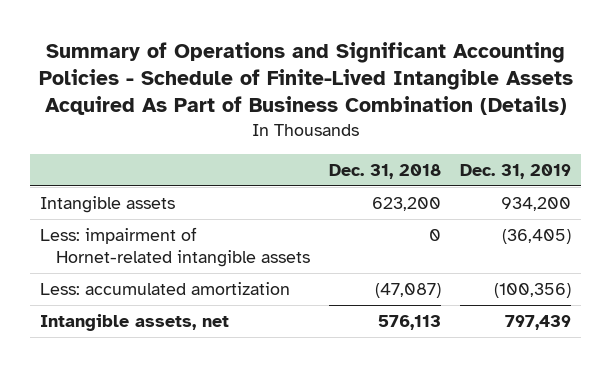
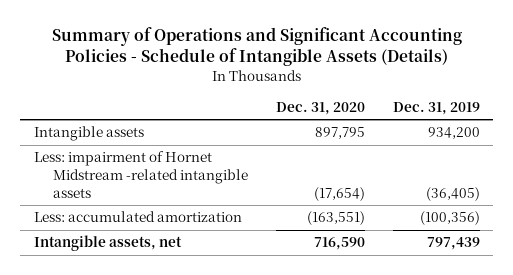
- Summary of Operations and Significant Accounting Policies - Schedule of Finite-Lived Intangible Assets Acquired As Part of Business Combination (Details)
+ Summary of Operations and Significant Accounting Policies - Schedule of Intangible Assets (Details)
- | Dec. 31, 2018 | Dec. 31, 2019
+ | Dec. 31, 2020 | Dec. 31, 2019
- Less: impairment of Hornet-related intangible assets | 0 | (36,405)
+ Less: impairment of Hornet Midstream -related intangible assets | (17,654) | (36,405)

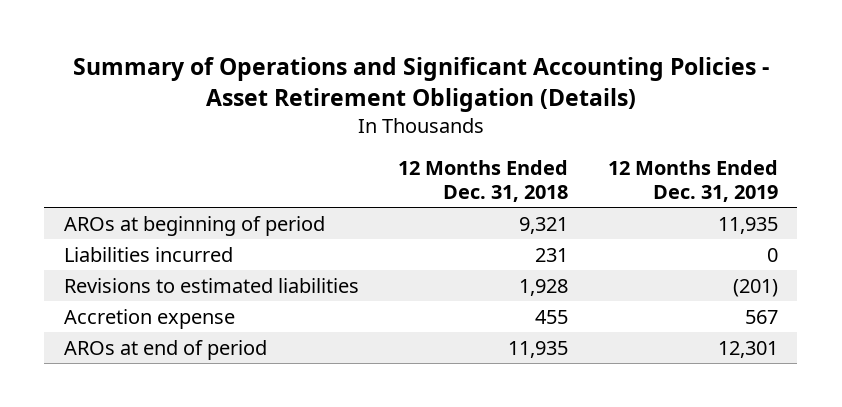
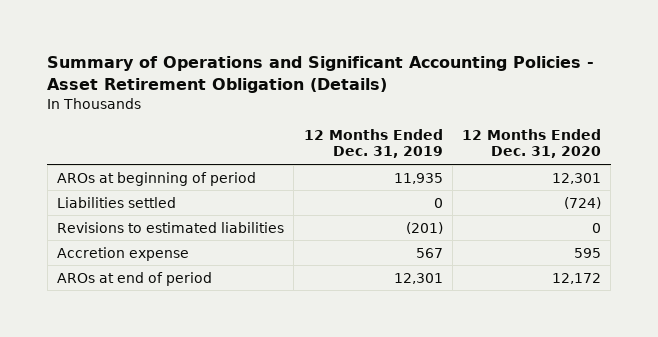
- | 12 Months Ended Dec. 31, 2018 | 12 Months Ended Dec. 31, 2019
+ | 12 Months Ended Dec. 31, 2019 | 12 Months Ended Dec. 31, 2020
- Liabilities incurred | 231 | 0
+ Liabilities settled | 0 | (724)

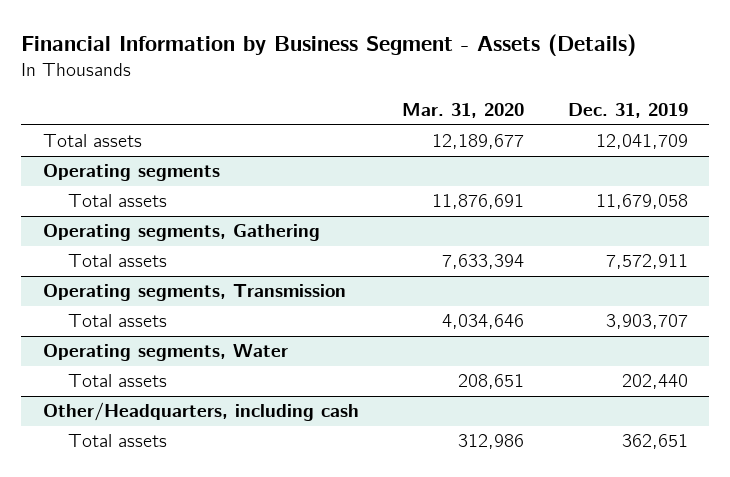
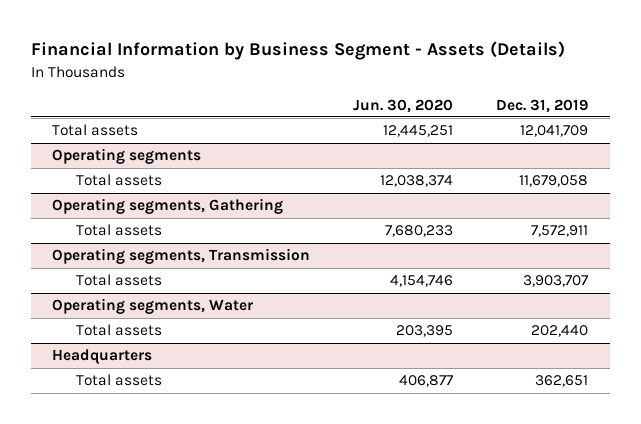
- | Mar. 31, 2020 | Dec. 31, 2019
+ | Jun. 30, 2020 | Dec. 31, 2019
- Other/Headquarters, including cash
+ Headquarters

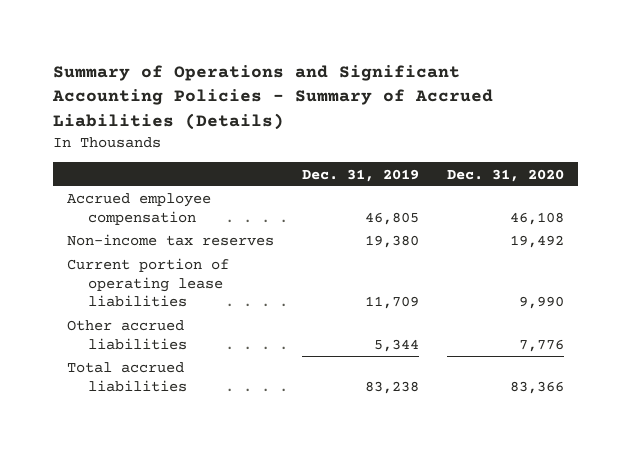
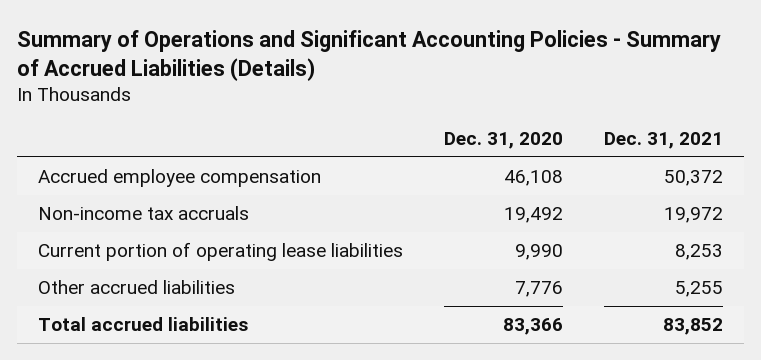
- | Dec. 31, 2019 | Dec. 31, 2020
+ | Dec. 31, 2020 | Dec. 31, 2021
- Non-income tax reserves | 19,380 | 19,492
+ Non-income tax accruals | 19,492 | 19,972

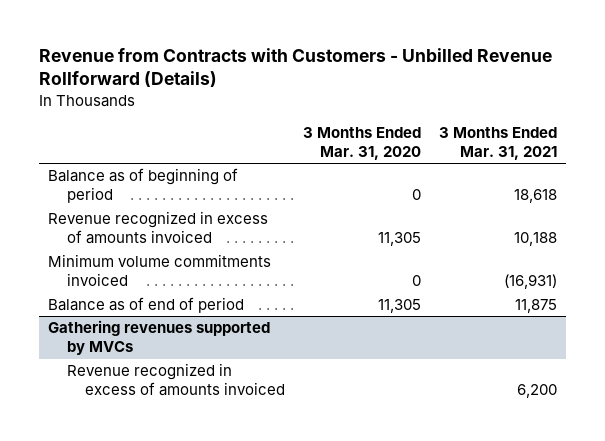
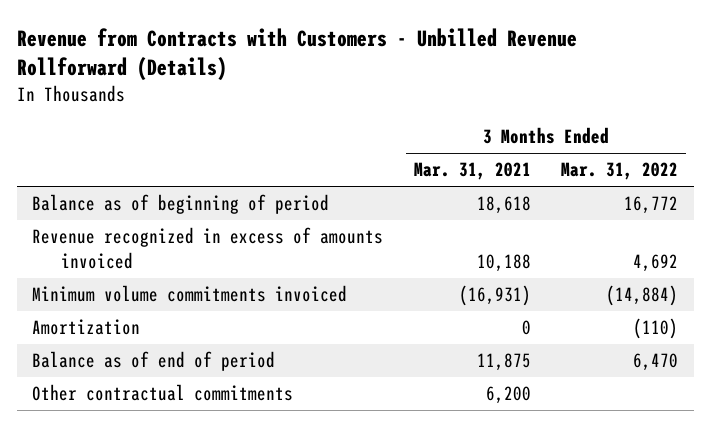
- | 3 Months Ended Mar. 31, 2020 | 3 Months Ended Mar. 31, 2021
+ | 3 Months Ended Mar. 31, 2021 | 3 Months Ended Mar. 31, 2022
+ Amortization | 0 | (110)
- Gathering revenues supported by MVCs
- Revenue recognized in excess of amounts invoiced | | 6,200
+ Other contractual commitments | 6,200 |

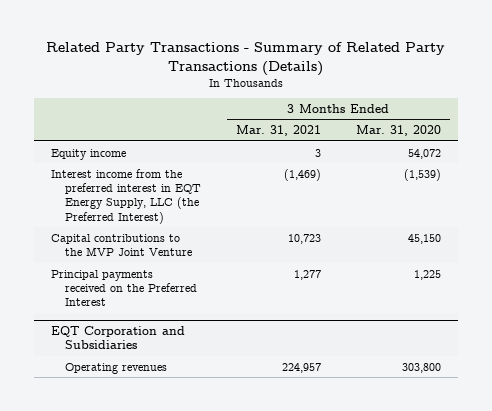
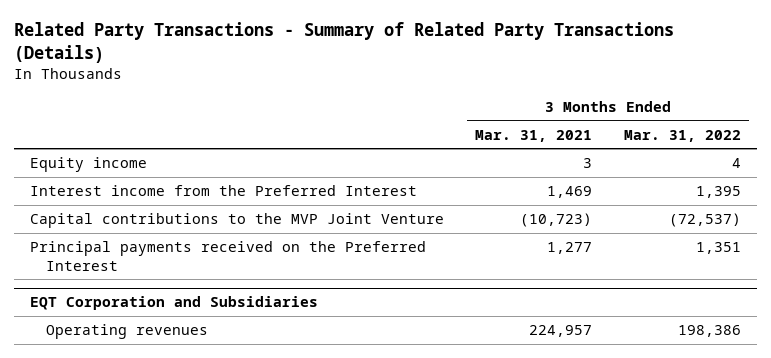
- | 3 Months Ended Mar. 31, 2021 | 3 Months Ended Mar. 31, 2020
+ | 3 Months Ended Mar. 31, 2021 | 3 Months Ended Mar. 31, 2022
- Interest income from the preferred interest in EQT Energy Supply, LLC (the Preferred Interest) | (1,469) | (1,539)
- Capital contributions to the MVP Joint Venture | 10,723 | 45,150
+ Interest income from the Preferred Interest | 1,469 | 1,395
+ Capital contributions to the MVP Joint Venture | (10,723) | (72,537)

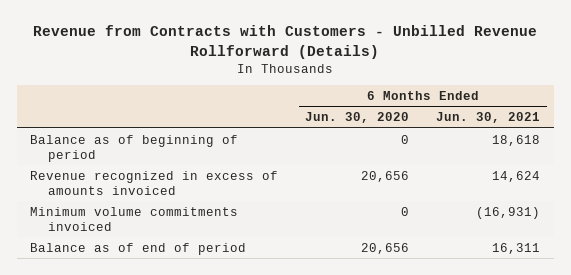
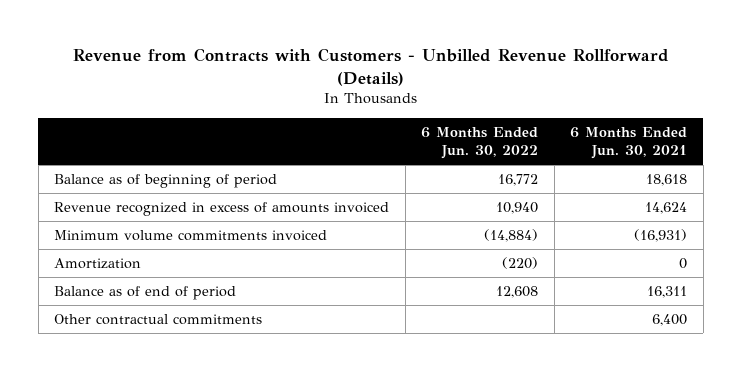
- | 6 Months Ended Jun. 30, 2020 | 6 Months Ended Jun. 30, 2021
+ | 6 Months Ended Jun. 30, 2022 | 6 Months Ended Jun. 30, 2021
+ Amortization | (220) | 0
+ Other contractual commitments | | 6,400

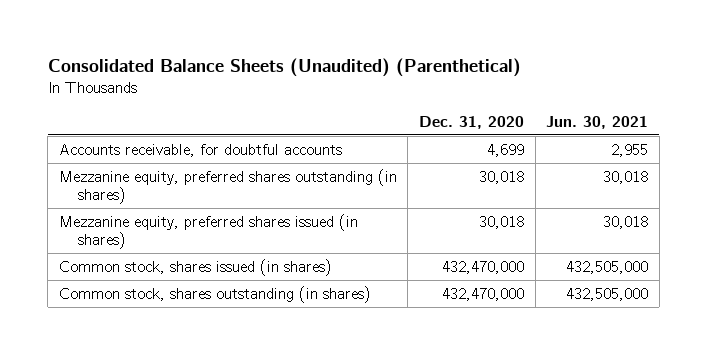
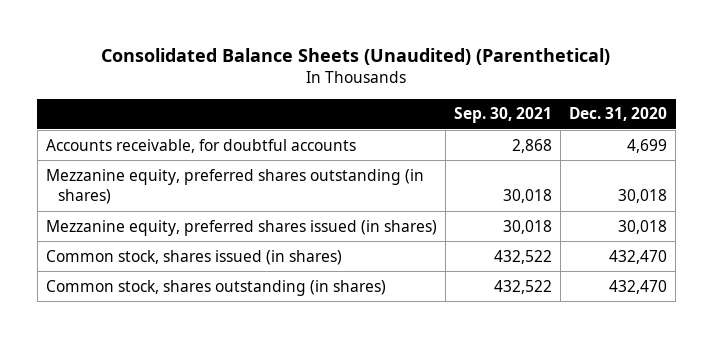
- | Dec. 31, 2020 | Jun. 30, 2021
+ | Sep. 30, 2021 | Dec. 31, 2020
- Common stock, shares issued (in shares) | 432,470,000 | 432,505,000
- Common stock, shares outstanding (in shares) | 432,470,000 | 432,505,000
+ Common stock, shares issued (in shares) | 432,522 | 432,470
+ Common stock, shares outstanding (in shares) | 432,522 | 432,470

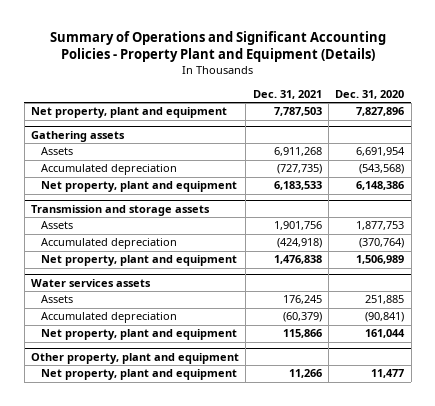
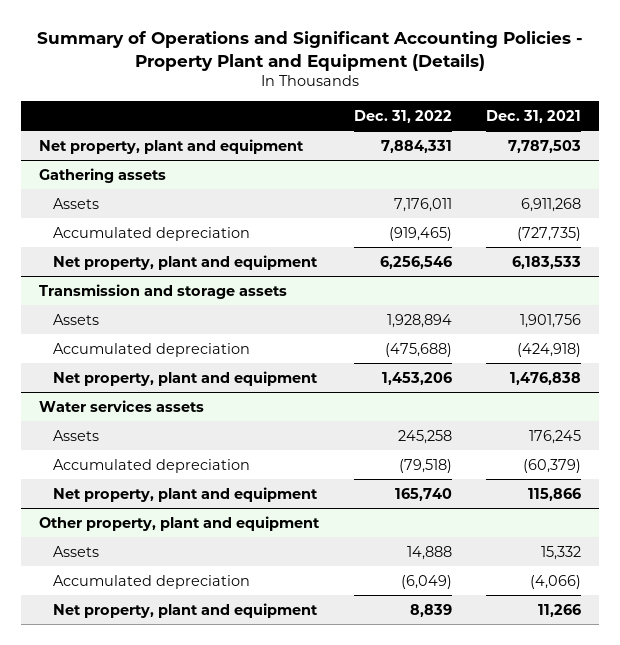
- | Dec. 31, 2021 | Dec. 31, 2020
+ | Dec. 31, 2022 | Dec. 31, 2021
@ Other property, plant and equipment
+ Assets | 14,888 | 15,332
+ Accumulated depreciation | (6,049) | (4,066)

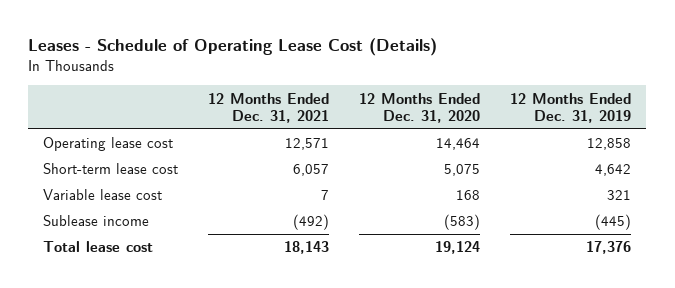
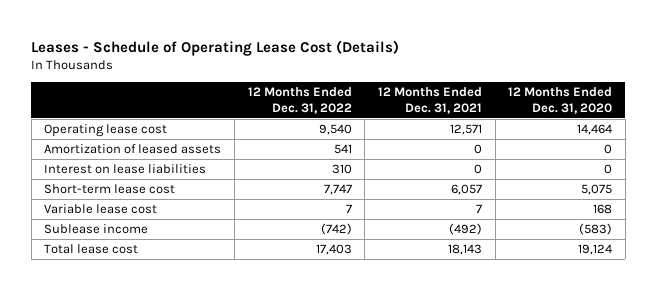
- | 12 Months Ended Dec. 31, 2021 | 12 Months Ended Dec. 31, 2020 | 12 Months Ended Dec. 31, 2019
+ | 12 Months Ended Dec. 31, 2022 | 12 Months Ended Dec. 31, 2021 | 12 Months Ended Dec. 31, 2020
+ Amortization of leased assets | 541 | 0 | 0
+ Interest on lease liabilities | 310 | 0 | 0

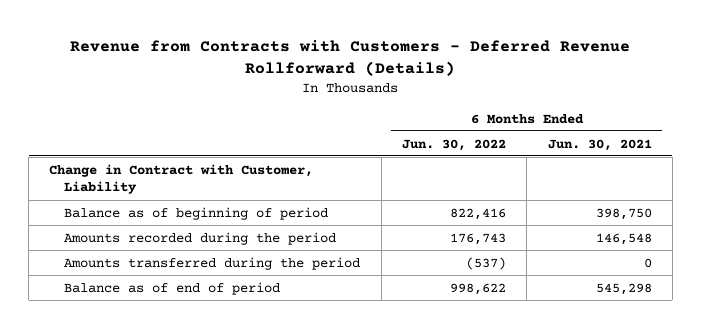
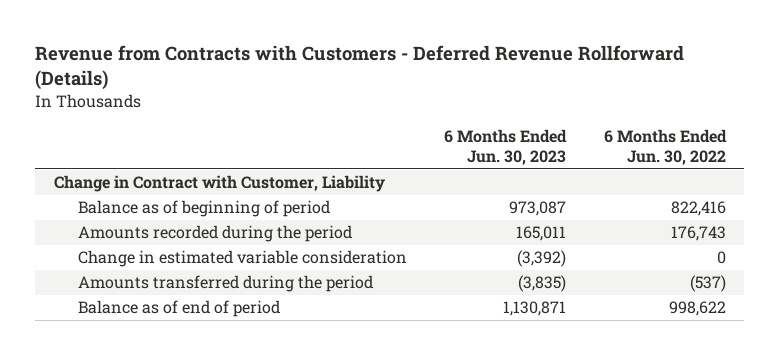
- | 6 Months Ended Jun. 30, 2022 | 6 Months Ended Jun. 30, 2021
+ | 6 Months Ended Jun. 30, 2023 | 6 Months Ended Jun. 30, 2022
+ Change in estimated variable consideration | (3,392) | 0

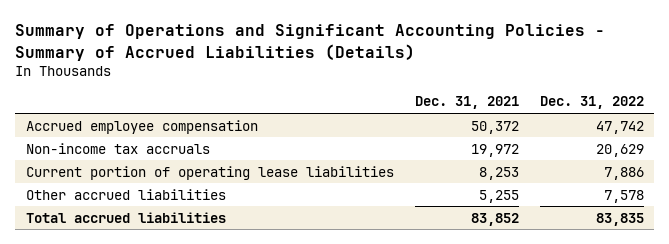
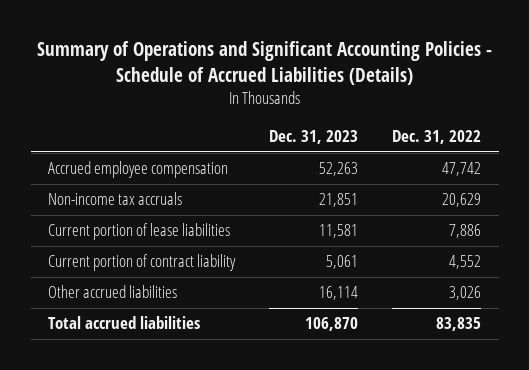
- Summary of Operations and Significant Accounting Policies - Summary of Accrued Liabilities (Details)
+ Summary of Operations and Significant Accounting Policies - Schedule of Accrued Liabilities (Details)
- | Dec. 31, 2021 | Dec. 31, 2022
+ | Dec. 31, 2023 | Dec. 31, 2022
- Current portion of operating lease liabilities | 8,253 | 7,886
- Other accrued liabilities | 5,255 | 7,578
+ Current portion of lease liabilities | 11,581 | 7,886
+ Current portion of contract liability | 5,061 | 4,552
+ Other accrued liabilities | 16,114 | 3,026

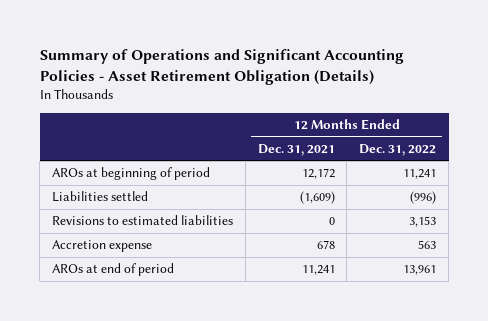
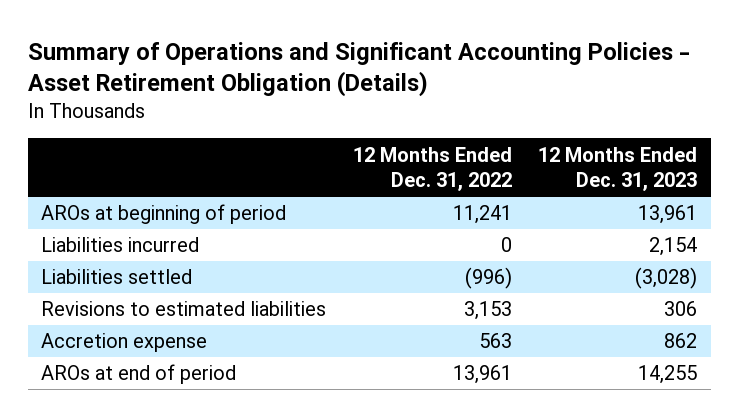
- | 12 Months Ended Dec. 31, 2021 | 12 Months Ended Dec. 31, 2022
+ | 12 Months Ended Dec. 31, 2022 | 12 Months Ended Dec. 31, 2023
+ Liabilities incurred | 0 | 2,154

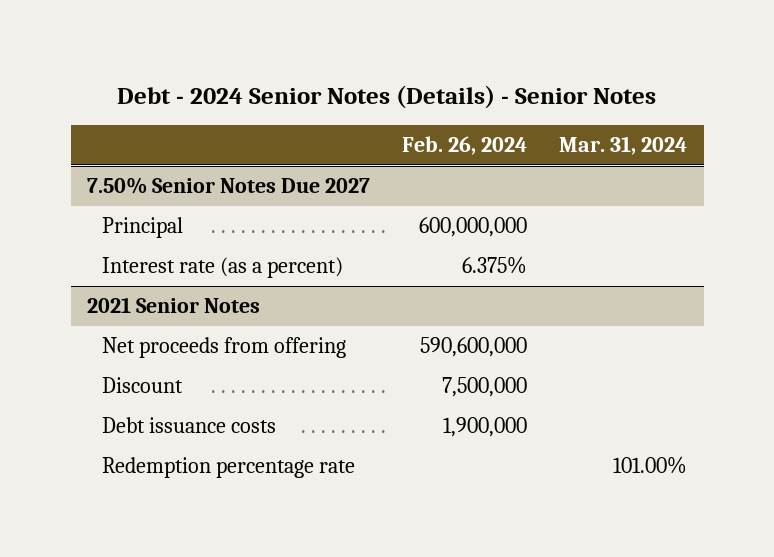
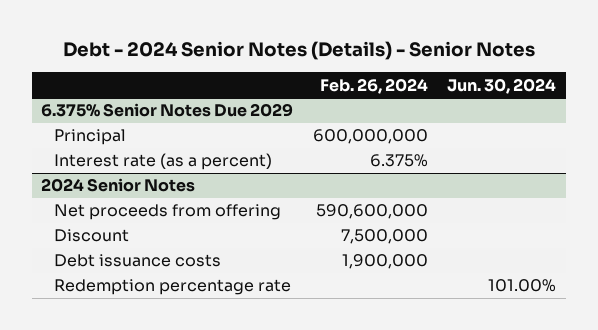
- | Feb. 26, 2024 | Mar. 31, 2024
+ | Feb. 26, 2024 | Jun. 30, 2024
- 7.50% Senior Notes Due 2027
+ 6.375% Senior Notes Due 2029
- 2021 Senior Notes
+ 2024 Senior Notes

